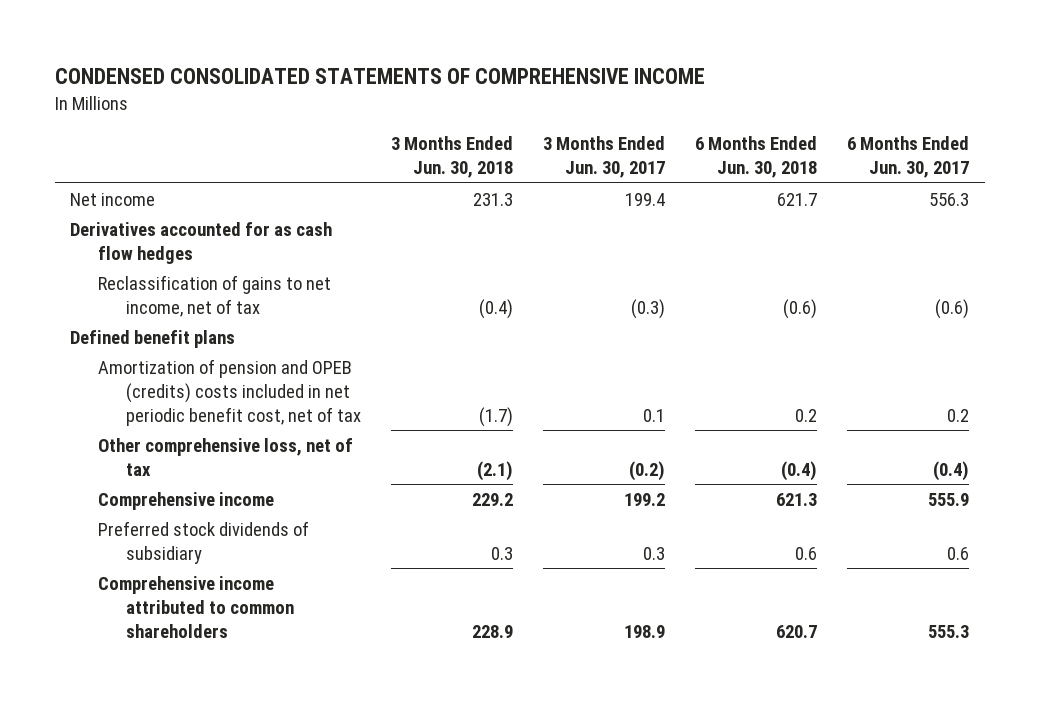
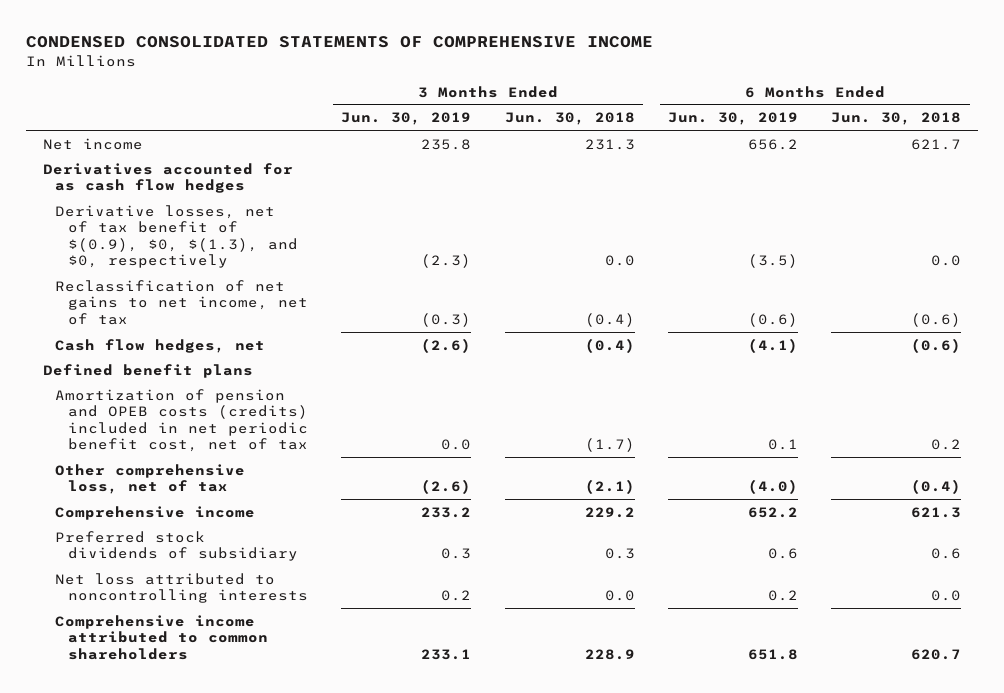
- | 3 Months Ended Jun. 30, 2018 | 3 Months Ended Jun. 30, 2017 | 6 Months Ended Jun. 30, 2018 | 6 Months Ended Jun. 30, 2017
+ | 3 Months Ended Jun. 30, 2019 | 3 Months Ended Jun. 30, 2018 | 6 Months Ended Jun. 30, 2019 | 6 Months Ended Jun. 30, 2018
- Reclassification of gains to net income, net of tax | (0.4) | (0.3) | (0.6) | (0.6)
+ Derivative losses, net of tax benefit of $(0.9), $0, $(1.3), and $0, respectively | (2.3) | 0.0 | (3.5) | 0.0
+ Reclassification of net gains to net income, net of tax | (0.3) | (0.4) | (0.6) | (0.6)
+ Cash flow hedges, net | (2.6) | (0.4) | (4.1) | (0.6)
- Amortization of pension and OPEB (credits) costs included in net periodic benefit cost, net of tax | (1.7) | 0.1 | 0.2 | 0.2
+ Amortization of pension and OPEB costs (credits) included in net periodic benefit cost, net of tax | 0.0 | (1.7) | 0.1 | 0.2
+ Net loss attributed to noncontrolling interests | 0.2 | 0.0 | 0.2 | 0.0

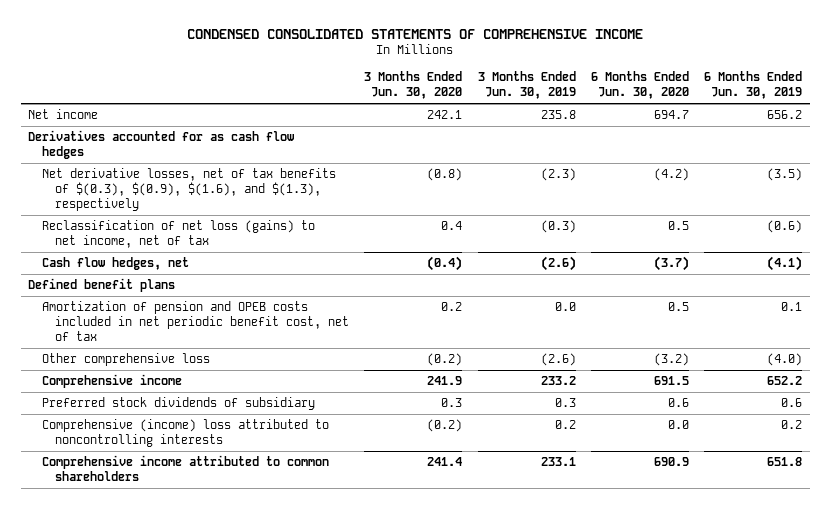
- | 3 Months Ended Jun. 30, 2019 | 3 Months Ended Jun. 30, 2018 | 6 Months Ended Jun. 30, 2019 | 6 Months Ended Jun. 30, 2018
+ | 3 Months Ended Jun. 30, 2020 | 3 Months Ended Jun. 30, 2019 | 6 Months Ended Jun. 30, 2020 | 6 Months Ended Jun. 30, 2019
- Derivative losses, net of tax benefit of $(0.9), $0, $(1.3), and $0, respectively | (2.3) | 0.0 | (3.5) | 0.0
- Reclassification of net gains to net income, net of tax | (0.3) | (0.4) | (0.6) | (0.6)
+ Net derivative losses, net of tax benefits of $(0.3), $(0.9), $(1.6), and $(1.3), respectively | (0.8) | (2.3) | (4.2) | (3.5)
+ Reclassification of net loss (gains) to net income, net of tax | 0.4 | (0.3) | 0.5 | (0.6)
- Amortization of pension and OPEB costs (credits) included in net periodic benefit cost, net of tax | 0.0 | (1.7) | 0.1 | 0.2
- Other comprehensive loss, net of tax | (2.6) | (2.1) | (4.0) | (0.4)
+ Amortization of pension and OPEB costs included in net periodic benefit cost, net of tax | 0.2 | 0.0 | 0.5 | 0.1
+ Other comprehensive loss | (0.2) | (2.6) | (3.2) | (4.0)
- Net loss attributed to noncontrolling interests | 0.2 | 0.0 | 0.2 | 0.0
+ Comprehensive (income) loss attributed to noncontrolling interests | (0.2) | 0.2 | 0.0 | 0.2

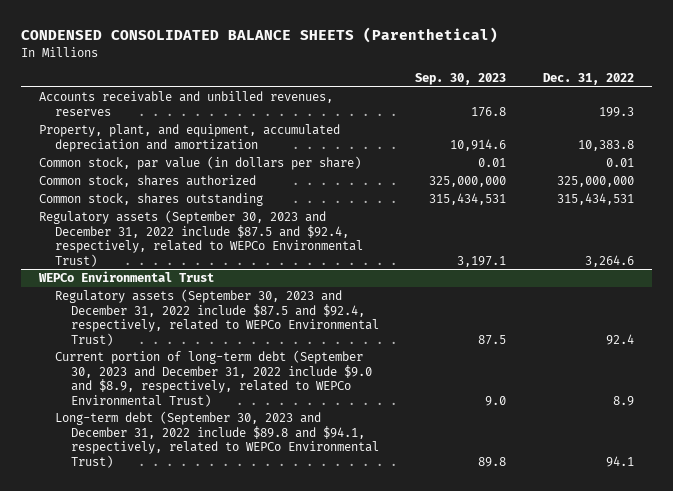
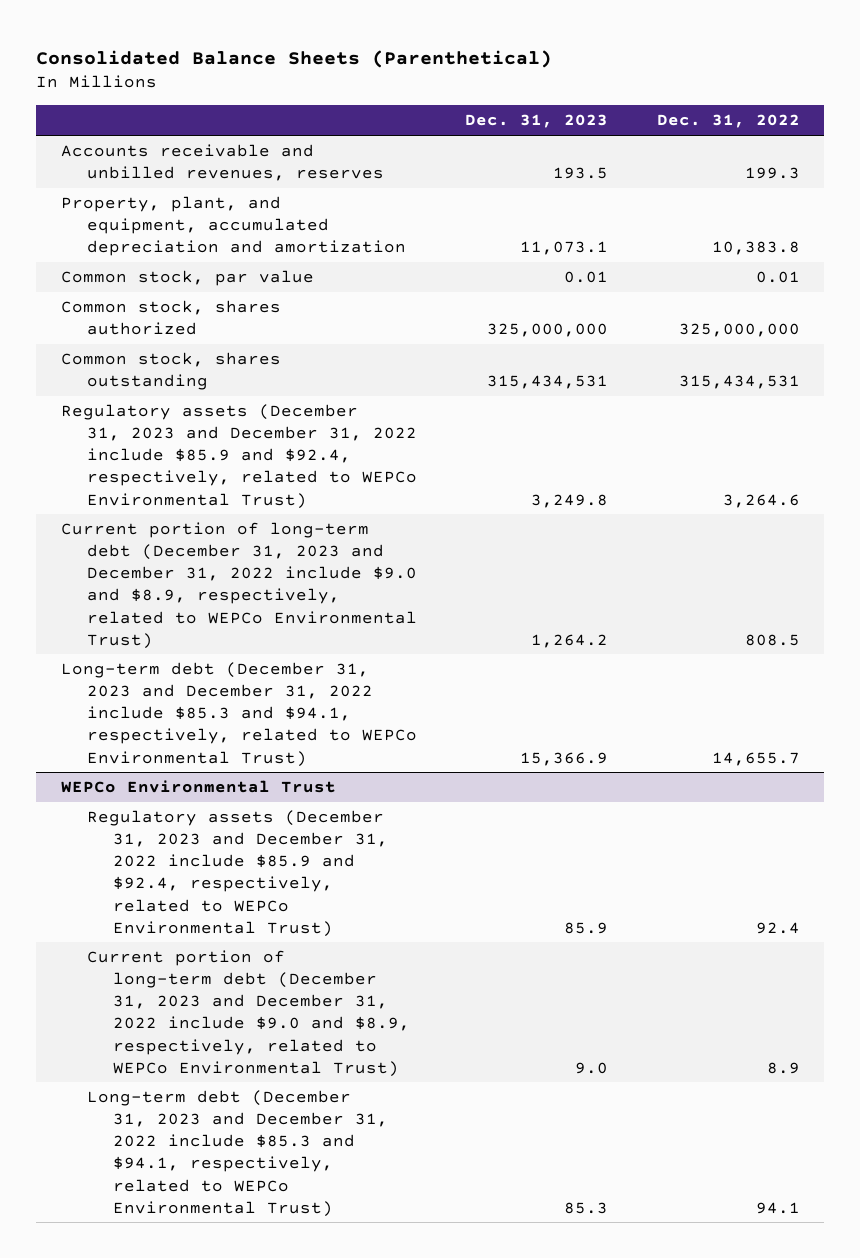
- CONDENSED CONSOLIDATED BALANCE SHEETS (Parenthetical)
+ Consolidated Balance Sheets (Parenthetical)
- | Sep. 30, 2023 | Dec. 31, 2022
+ | Dec. 31, 2023 | Dec. 31, 2022
- Common stock, par value (in dollars per share) | 0.01 | 0.01
+ Common stock, par value | 0.01 | 0.01
- Regulatory assets (September 30, 2023 and December 31, 2022 include $87.5 and $92.4, respectively, related to WEPCo Environmental Trust) | 3,197.1 | 3,264.6
+ Regulatory assets (December 31, 2023 and December 31, 2022 include $85.9 and $92.4, respectively, related to WEPCo Environmental Trust) | 3,249.8 | 3,264.6
+ Current portion of long-term debt (December 31, 2023 and December 31, 2022 include $9.0 and $8.9, respectively, related to WEPCo Environmental Trust) | 1,264.2 | 808.5
+ Long-term debt (December 31, 2023 and December 31, 2022 include $85.3 and $94.1, respectively, related to WEPCo Environmental Trust) | 15,366.9 | 14,655.7
@ WEPCo Environmental Trust
- Regulatory assets (September 30, 2023 and December 31, 2022 include $87.5 and $92.4, respectively, related to WEPCo Environmental Trust) | 87.5 | 92.4
- Current portion of long-term debt (September 30, 2023 and December 31, 2022 include $9.0 and $8.9, respectively, related to WEPCo Environmental Trust) | 9.0 | 8.9
- Long-term debt (September 30, 2023 and December 31, 2022 include $89.8 and $94.1, respectively, related to WEPCo Environmental Trust) | 89.8 | 94.1
+ Regulatory assets (December 31, 2023 and December 31, 2022 include $85.9 and $92.4, respectively, related to WEPCo Environmental Trust) | 85.9 | 92.4
+ Current portion of long-term debt (December 31, 2023 and December 31, 2022 include $9.0 and $8.9, respectively, related to WEPCo Environmental Trust) | 9.0 | 8.9
+ Long-term debt (December 31, 2023 and December 31, 2022 include $85.3 and $94.1, respectively, related to WEPCo Environmental Trust) | 85.3 | 94.1

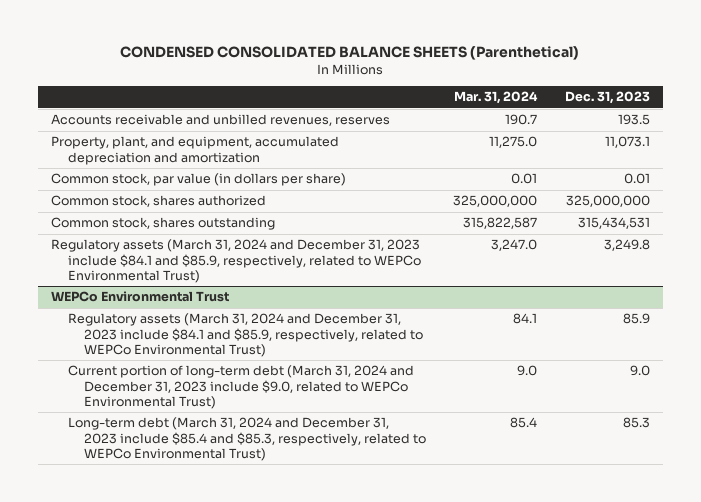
- Consolidated Balance Sheets (Parenthetical)
+ CONDENSED CONSOLIDATED BALANCE SHEETS (Parenthetical)
- | Dec. 31, 2023 | Dec. 31, 2022
+ | Mar. 31, 2024 | Dec. 31, 2023
- Common stock, par value | 0.01 | 0.01
+ Common stock, par value (in dollars per share) | 0.01 | 0.01
- Regulatory assets (December 31, 2023 and December 31, 2022 include $85.9 and $92.4, respectively, related to WEPCo Environmental Trust) | 3,249.8 | 3,264.6
- Current portion of long-term debt (December 31, 2023 and December 31, 2022 include $9.0 and $8.9, respectively, related to WEPCo Environmental Trust) | 1,264.2 | 808.5
- Long-term debt (December 31, 2023 and December 31, 2022 include $85.3 and $94.1, respectively, related to WEPCo Environmental Trust) | 15,366.9 | 14,655.7
+ Regulatory assets (March 31, 2024 and December 31, 2023 include $84.1 and $85.9, respectively, related to WEPCo Environmental Trust) | 3,247.0 | 3,249.8
@ WEPCo Environmental Trust
- Regulatory assets (December 31, 2023 and December 31, 2022 include $85.9 and $92.4, respectively, related to WEPCo Environmental Trust) | 85.9 | 92.4
- Current portion of long-term debt (December 31, 2023 and December 31, 2022 include $9.0 and $8.9, respectively, related to WEPCo Environmental Trust) | 9.0 | 8.9
- Long-term debt (December 31, 2023 and December 31, 2022 include $85.3 and $94.1, respectively, related to WEPCo Environmental Trust) | 85.3 | 94.1
+ Regulatory assets (March 31, 2024 and December 31, 2023 include $84.1 and $85.9, respectively, related to WEPCo Environmental Trust) | 84.1 | 85.9
+ Current portion of long-term debt (March 31, 2024 and December 31, 2023 include $9.0, related to WEPCo Environmental Trust) | 9.0 | 9.0
+ Long-term debt (March 31, 2024 and December 31, 2023 include $85.4 and $85.3, respectively, related to WEPCo Environmental Trust) | 85.4 | 85.3

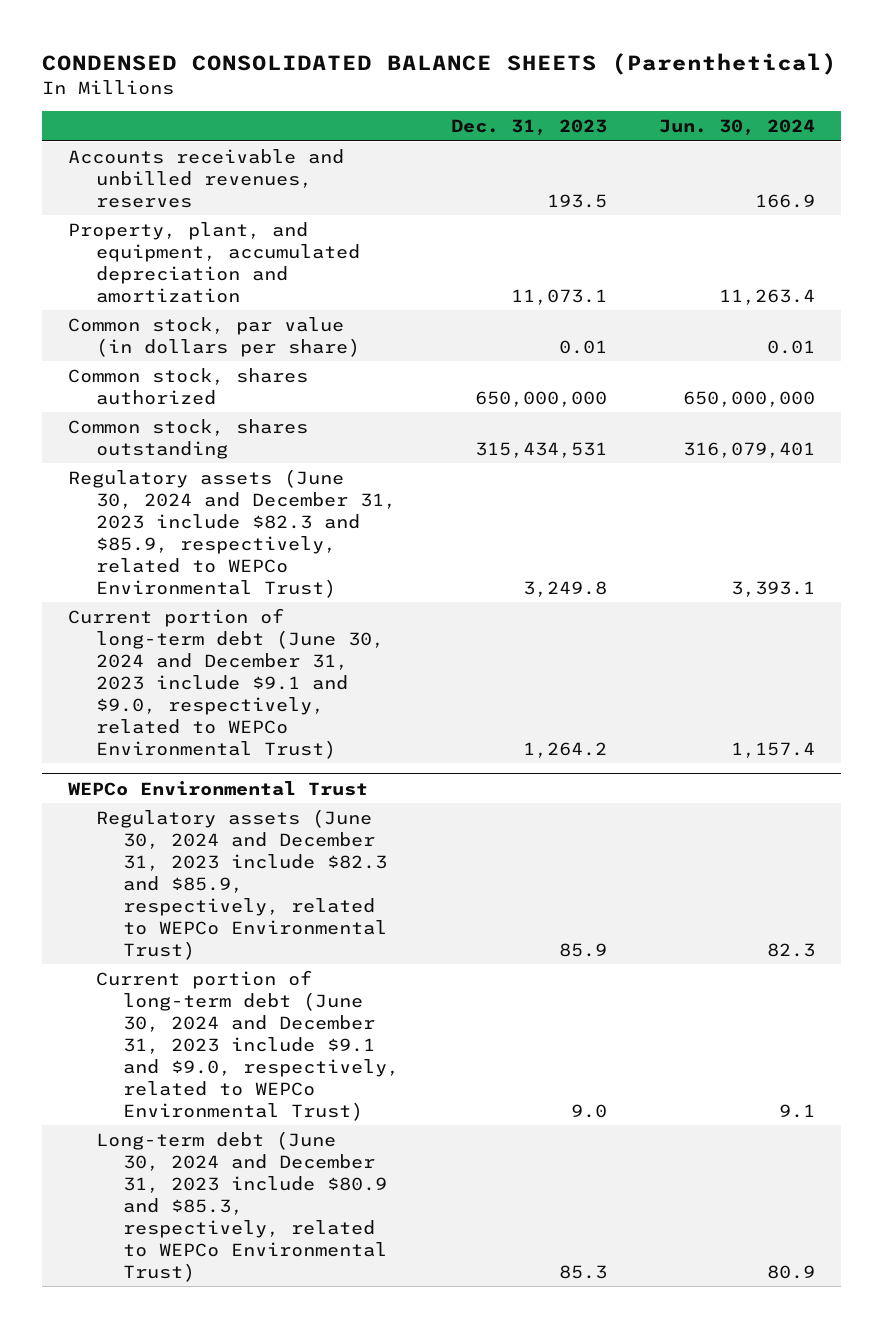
- | Mar. 31, 2024 | Dec. 31, 2023
+ | Dec. 31, 2023 | Jun. 30, 2024
- Common stock, shares authorized | 325,000,000 | 325,000,000
+ Common stock, shares authorized | 650,000,000 | 650,000,000
- Regulatory assets (March 31, 2024 and December 31, 2023 include $84.1 and $85.9, respectively, related to WEPCo Environmental Trust) | 3,247.0 | 3,249.8
+ Regulatory assets (June 30, 2024 and December 31, 2023 include $82.3 and $85.9, respectively, related to WEPCo Environmental Trust) | 3,249.8 | 3,393.1
+ Current portion of long-term debt (June 30, 2024 and December 31, 2023 include $9.1 and $9.0, respectively, related to WEPCo Environmental Trust) | 1,264.2 | 1,157.4
@ WEPCo Environmental Trust
- Regulatory assets (March 31, 2024 and December 31, 2023 include $84.1 and $85.9, respectively, related to WEPCo Environmental Trust) | 84.1 | 85.9
- Current portion of long-term debt (March 31, 2024 and December 31, 2023 include $9.0, related to WEPCo Environmental Trust) | 9.0 | 9.0
- Long-term debt (March 31, 2024 and December 31, 2023 include $85.4 and $85.3, respectively, related to WEPCo Environmental Trust) | 85.4 | 85.3
+ Regulatory assets (June 30, 2024 and December 31, 2023 include $82.3 and $85.9, respectively, related to WEPCo Environmental Trust) | 85.9 | 82.3
+ Current portion of long-term debt (June 30, 2024 and December 31, 2023 include $9.1 and $9.0, respectively, related to WEPCo Environmental Trust) | 9.0 | 9.1
+ Long-term debt (June 30, 2024 and December 31, 2023 include $80.9 and $85.3, respectively, related to WEPCo Environmental Trust) | 85.3 | 80.9

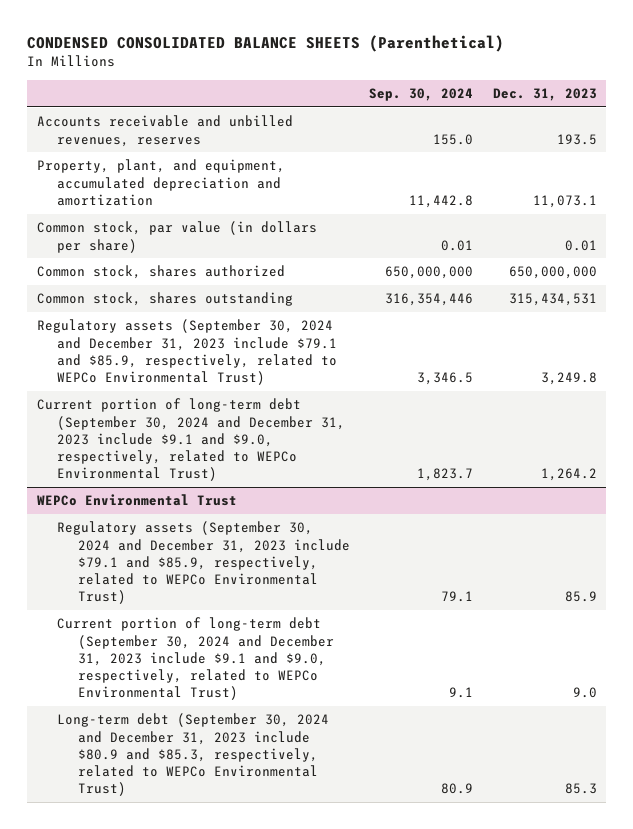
- | Dec. 31, 2023 | Jun. 30, 2024
+ | Sep. 30, 2024 | Dec. 31, 2023
- Regulatory assets (June 30, 2024 and December 31, 2023 include $82.3 and $85.9, respectively, related to WEPCo Environmental Trust) | 3,249.8 | 3,393.1
- Current portion of long-term debt (June 30, 2024 and December 31, 2023 include $9.1 and $9.0, respectively, related to WEPCo Environmental Trust) | 1,264.2 | 1,157.4
+ Regulatory assets (September 30, 2024 and December 31, 2023 include $79.1 and $85.9, respectively, related to WEPCo Environmental Trust) | 3,346.5 | 3,249.8
+ Current portion of long-term debt (September 30, 2024 and December 31, 2023 include $9.1 and $9.0, respectively, related to WEPCo Environmental Trust) | 1,823.7 | 1,264.2
@ WEPCo Environmental Trust
- Regulatory assets (June 30, 2024 and December 31, 2023 include $82.3 and $85.9, respectively, related to WEPCo Environmental Trust) | 85.9 | 82.3
- Current portion of long-term debt (June 30, 2024 and December 31, 2023 include $9.1 and $9.0, respectively, related to WEPCo Environmental Trust) | 9.0 | 9.1
- Long-term debt (June 30, 2024 and December 31, 2023 include $80.9 and $85.3, respectively, related to WEPCo Environmental Trust) | 85.3 | 80.9
+ Regulatory assets (September 30, 2024 and December 31, 2023 include $79.1 and $85.9, respectively, related to WEPCo Environmental Trust) | 79.1 | 85.9
+ Current portion of long-term debt (September 30, 2024 and December 31, 2023 include $9.1 and $9.0, respectively, related to WEPCo Environmental Trust) | 9.1 | 9.0
+ Long-term debt (September 30, 2024 and December 31, 2023 include $80.9 and $85.3, respectively, related to WEPCo Environmental Trust) | 80.9 | 85.3

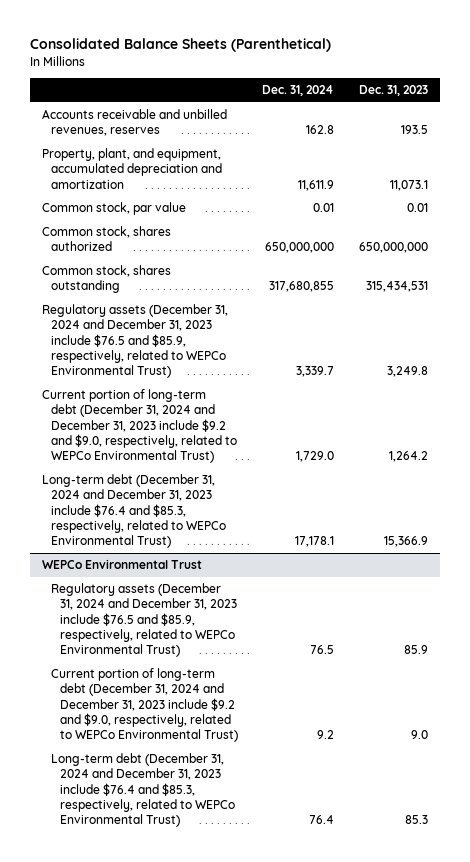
- CONDENSED CONSOLIDATED BALANCE SHEETS (Parenthetical)
+ Consolidated Balance Sheets (Parenthetical)
- | Sep. 30, 2024 | Dec. 31, 2023
+ | Dec. 31, 2024 | Dec. 31, 2023
- Common stock, par value (in dollars per share) | 0.01 | 0.01
+ Common stock, par value | 0.01 | 0.01
- Regulatory assets (September 30, 2024 and December 31, 2023 include $79.1 and $85.9, respectively, related to WEPCo Environmental Trust) | 3,346.5 | 3,249.8
- Current portion of long-term debt (September 30, 2024 and December 31, 2023 include $9.1 and $9.0, respectively, related to WEPCo Environmental Trust) | 1,823.7 | 1,264.2
+ Regulatory assets (December 31, 2024 and December 31, 2023 include $76.5 and $85.9, respectively, related to WEPCo Environmental Trust) | 3,339.7 | 3,249.8
+ Current portion of long-term debt (December 31, 2024 and December 31, 2023 include $9.2 and $9.0, respectively, related to WEPCo Environmental Trust) | 1,729.0 | 1,264.2
+ Long-term debt (December 31, 2024 and December 31, 2023 include $76.4 and $85.3, respectively, related to WEPCo Environmental Trust) | 17,178.1 | 15,366.9
@ WEPCo Environmental Trust
- Regulatory assets (September 30, 2024 and December 31, 2023 include $79.1 and $85.9, respectively, related to WEPCo Environmental Trust) | 79.1 | 85.9
- Current portion of long-term debt (September 30, 2024 and December 31, 2023 include $9.1 and $9.0, respectively, related to WEPCo Environmental Trust) | 9.1 | 9.0
- Long-term debt (September 30, 2024 and December 31, 2023 include $80.9 and $85.3, respectively, related to WEPCo Environmental Trust) | 80.9 | 85.3
+ Regulatory assets (December 31, 2024 and December 31, 2023 include $76.5 and $85.9, respectively, related to WEPCo Environmental Trust) | 76.5 | 85.9
+ Current portion of long-term debt (December 31, 2024 and December 31, 2023 include $9.2 and $9.0, respectively, related to WEPCo Environmental Trust) | 9.2 | 9.0
+ Long-term debt (December 31, 2024 and December 31, 2023 include $76.4 and $85.3, respectively, related to WEPCo Environmental Trust) | 76.4 | 85.3

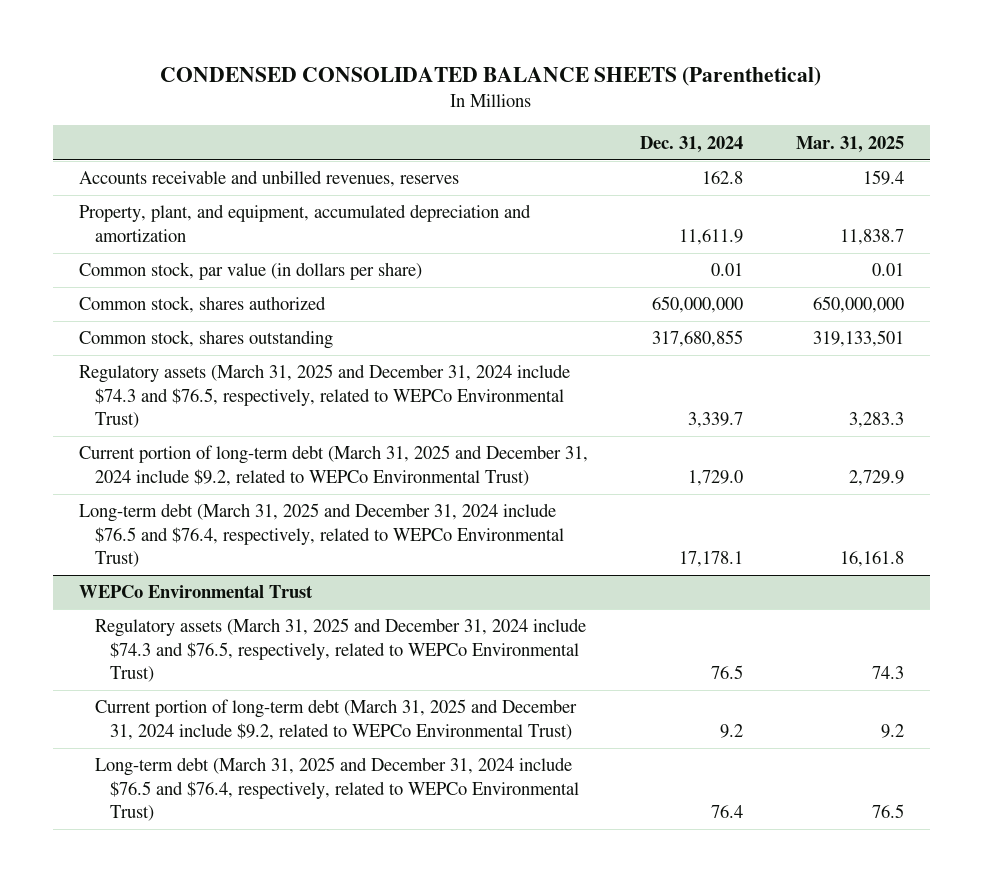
- Consolidated Balance Sheets (Parenthetical)
+ CONDENSED CONSOLIDATED BALANCE SHEETS (Parenthetical)
- | Dec. 31, 2024 | Dec. 31, 2023
+ | Dec. 31, 2024 | Mar. 31, 2025
- Common stock, par value | 0.01 | 0.01
+ Common stock, par value (in dollars per share) | 0.01 | 0.01
- Regulatory assets (December 31, 2024 and December 31, 2023 include $76.5 and $85.9, respectively, related to WEPCo Environmental Trust) | 3,339.7 | 3,249.8
- Current portion of long-term debt (December 31, 2024 and December 31, 2023 include $9.2 and $9.0, respectively, related to WEPCo Environmental Trust) | 1,729.0 | 1,264.2
- Long-term debt (December 31, 2024 and December 31, 2023 include $76.4 and $85.3, respectively, related to WEPCo Environmental Trust) | 17,178.1 | 15,366.9
+ Regulatory assets (March 31, 2025 and December 31, 2024 include $74.3 and $76.5, respectively, related to WEPCo Environmental Trust) | 3,339.7 | 3,283.3
+ Current portion of long-term debt (March 31, 2025 and December 31, 2024 include $9.2, related to WEPCo Environmental Trust) | 1,729.0 | 2,729.9
+ Long-term debt (March 31, 2025 and December 31, 2024 include $76.5 and $76.4, respectively, related to WEPCo Environmental Trust) | 17,178.1 | 16,161.8
@ WEPCo Environmental Trust
- Regulatory assets (December 31, 2024 and December 31, 2023 include $76.5 and $85.9, respectively, related to WEPCo Environmental Trust) | 76.5 | 85.9
- Current portion of long-term debt (December 31, 2024 and December 31, 2023 include $9.2 and $9.0, respectively, related to WEPCo Environmental Trust) | 9.2 | 9.0
- Long-term debt (December 31, 2024 and December 31, 2023 include $76.4 and $85.3, respectively, related to WEPCo Environmental Trust) | 76.4 | 85.3
+ Regulatory assets (March 31, 2025 and December 31, 2024 include $74.3 and $76.5, respectively, related to WEPCo Environmental Trust) | 76.5 | 74.3
+ Current portion of long-term debt (March 31, 2025 and December 31, 2024 include $9.2, related to WEPCo Environmental Trust) | 9.2 | 9.2
+ Long-term debt (March 31, 2025 and December 31, 2024 include $76.5 and $76.4, respectively, related to WEPCo Environmental Trust) | 76.4 | 76.5

